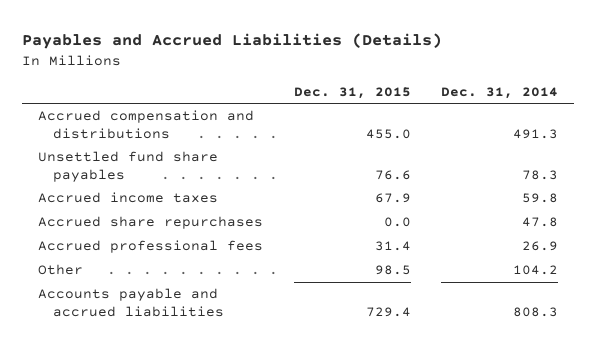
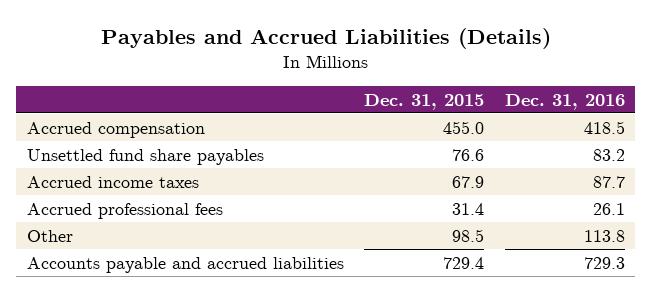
- | Dec. 31, 2015 | Dec. 31, 2014
+ | Dec. 31, 2015 | Dec. 31, 2016
- Accrued compensation and distributions | 455.0 | 491.3
+ Accrued compensation | 455.0 | 418.5
- Accrued share repurchases | 0.0 | 47.8

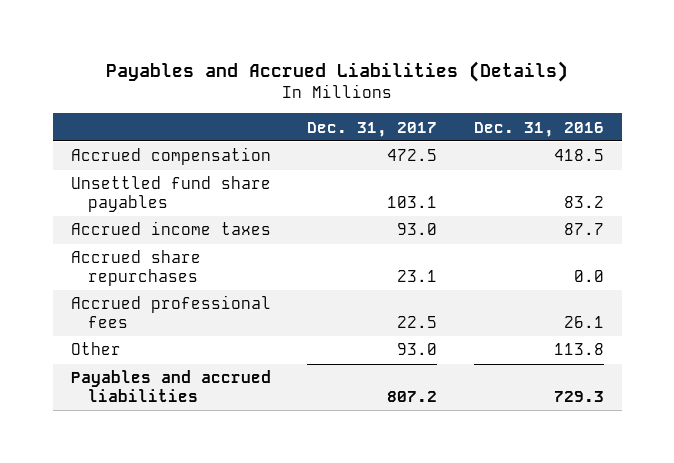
- | Dec. 31, 2015 | Dec. 31, 2016
+ | Dec. 31, 2017 | Dec. 31, 2016
+ Accrued share repurchases | 23.1 | 0.0
- Accounts payable and accrued liabilities | 729.4 | 729.3
+ Payables and accrued liabilities | 807.2 | 729.3

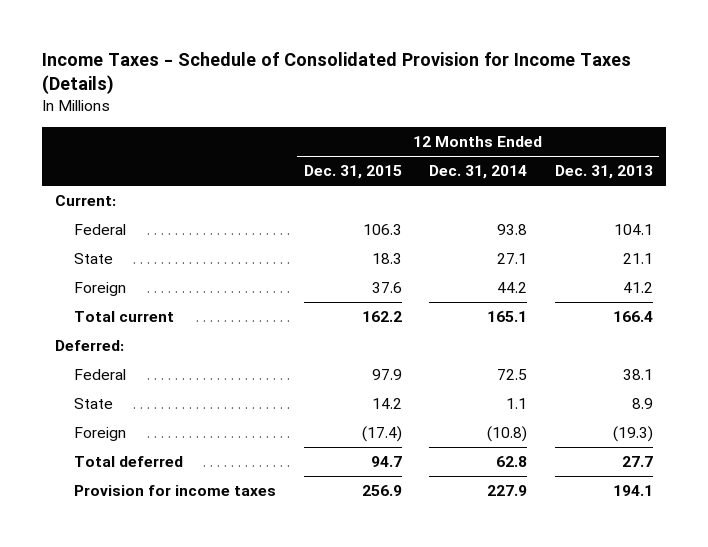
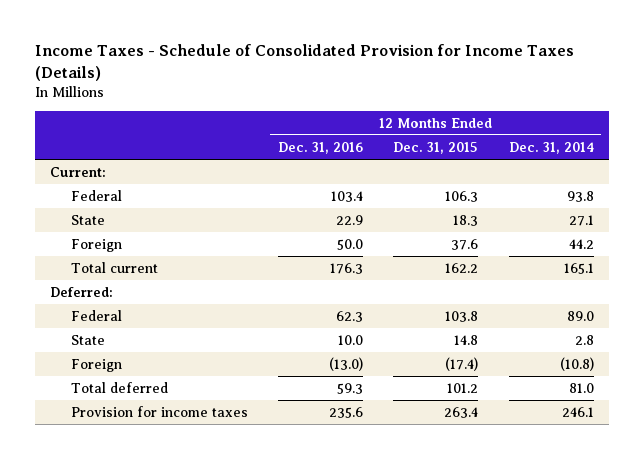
- | 12 Months Ended Dec. 31, 2015 | 12 Months Ended Dec. 31, 2014 | 12 Months Ended Dec. 31, 2013
+ | 12 Months Ended Dec. 31, 2016 | 12 Months Ended Dec. 31, 2015 | 12 Months Ended Dec. 31, 2014
- Federal | 97.9 | 72.5 | 38.1
- State | 14.2 | 1.1 | 8.9
+ Federal | 62.3 | 103.8 | 89.0
+ State | 10.0 | 14.8 | 2.8
- Total deferred | 94.7 | 62.8 | 27.7
- Provision for income taxes | 256.9 | 227.9 | 194.1
+ Total deferred | 59.3 | 101.2 | 81.0
+ Provision for income taxes | 235.6 | 263.4 | 246.1

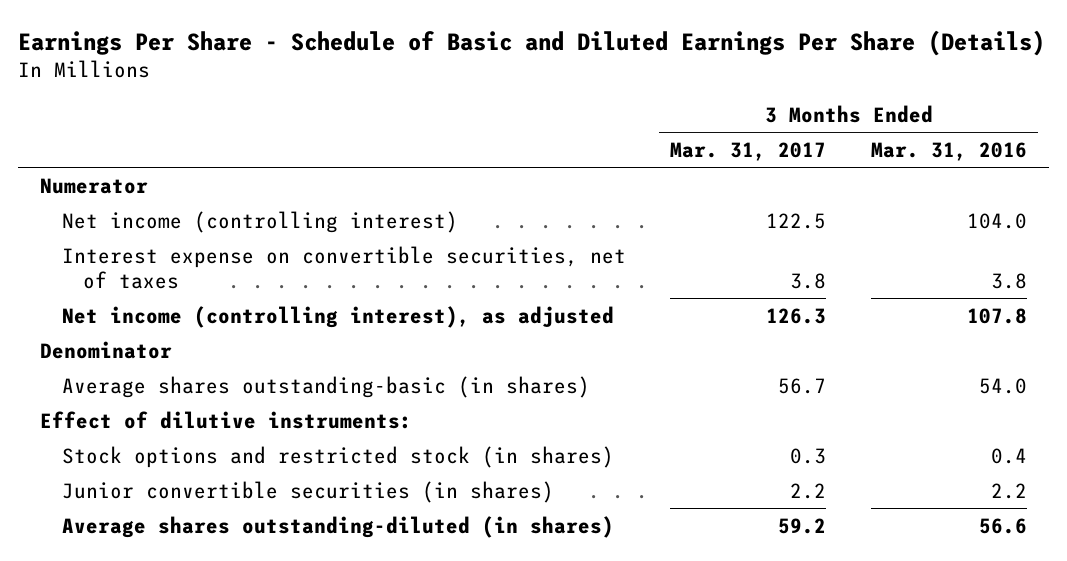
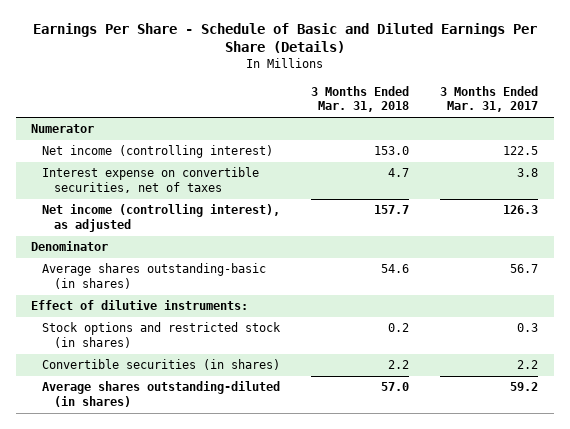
- | 3 Months Ended Mar. 31, 2017 | 3 Months Ended Mar. 31, 2016
+ | 3 Months Ended Mar. 31, 2018 | 3 Months Ended Mar. 31, 2017
- Junior convertible securities (in shares) | 2.2 | 2.2
+ Convertible securities (in shares) | 2.2 | 2.2

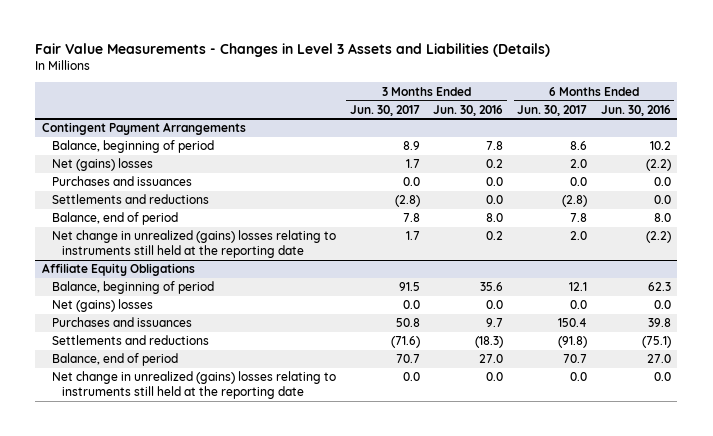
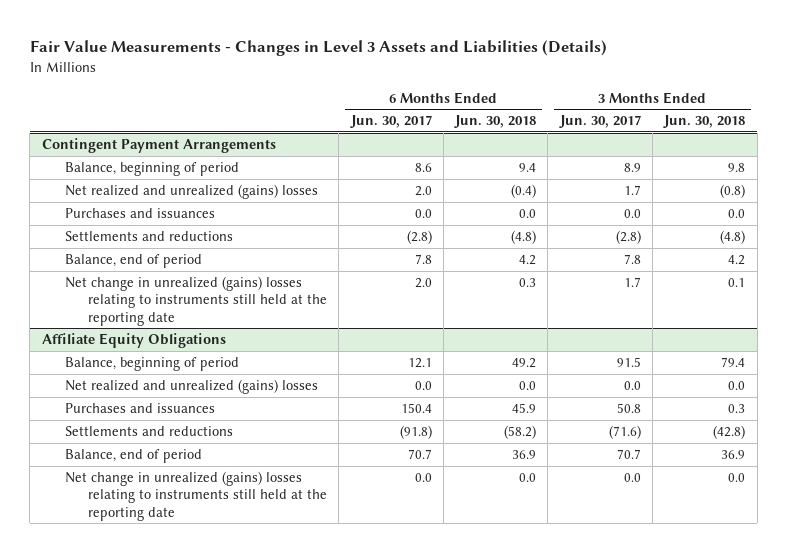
- | 3 Months Ended Jun. 30, 2017 | 3 Months Ended Jun. 30, 2016 | 6 Months Ended Jun. 30, 2017 | 6 Months Ended Jun. 30, 2016
+ | 6 Months Ended Jun. 30, 2017 | 6 Months Ended Jun. 30, 2018 | 3 Months Ended Jun. 30, 2017 | 3 Months Ended Jun. 30, 2018
@ Contingent Payment Arrangements
- Net (gains) losses | 1.7 | 0.2 | 2.0 | (2.2)
+ Net realized and unrealized (gains) losses | 2.0 | (0.4) | 1.7 | (0.8)
@ Affiliate Equity Obligations
- Net (gains) losses | 0.0 | 0.0 | 0.0 | 0.0
+ Net realized and unrealized (gains) losses | 0.0 | 0.0 | 0.0 | 0.0

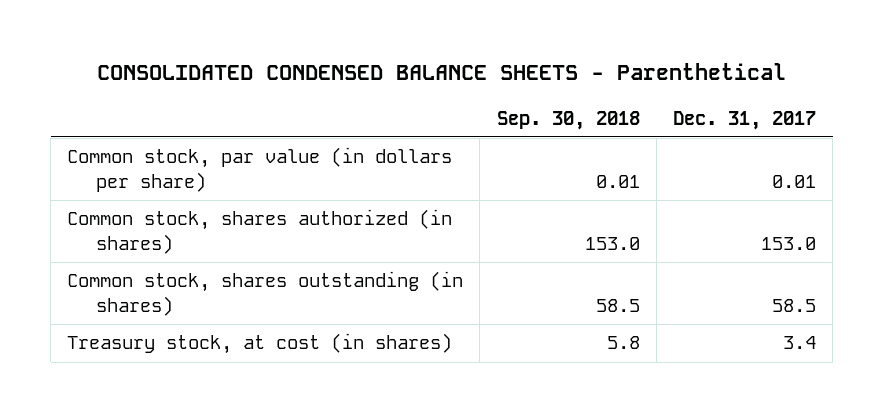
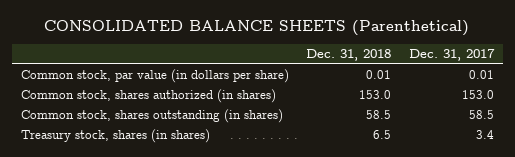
- CONSOLIDATED CONDENSED BALANCE SHEETS - Parenthetical
+ CONSOLIDATED BALANCE SHEETS (Parenthetical)
- | Sep. 30, 2018 | Dec. 31, 2017
+ | Dec. 31, 2018 | Dec. 31, 2017
- Treasury stock, at cost (in shares) | 5.8 | 3.4
+ Treasury stock, shares (in shares) | 6.5 | 3.4

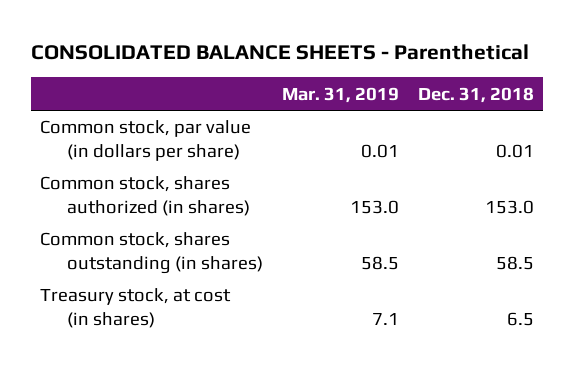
- CONSOLIDATED BALANCE SHEETS (Parenthetical)
+ CONSOLIDATED BALANCE SHEETS - Parenthetical
- | Dec. 31, 2018 | Dec. 31, 2017
+ | Mar. 31, 2019 | Dec. 31, 2018
- Treasury stock, shares (in shares) | 6.5 | 3.4
+ Treasury stock, at cost (in shares) | 7.1 | 6.5

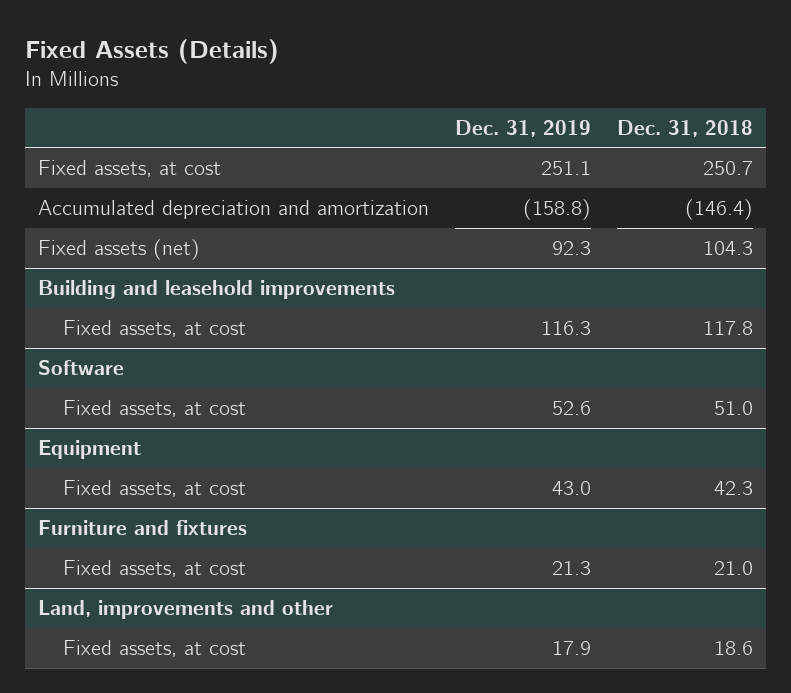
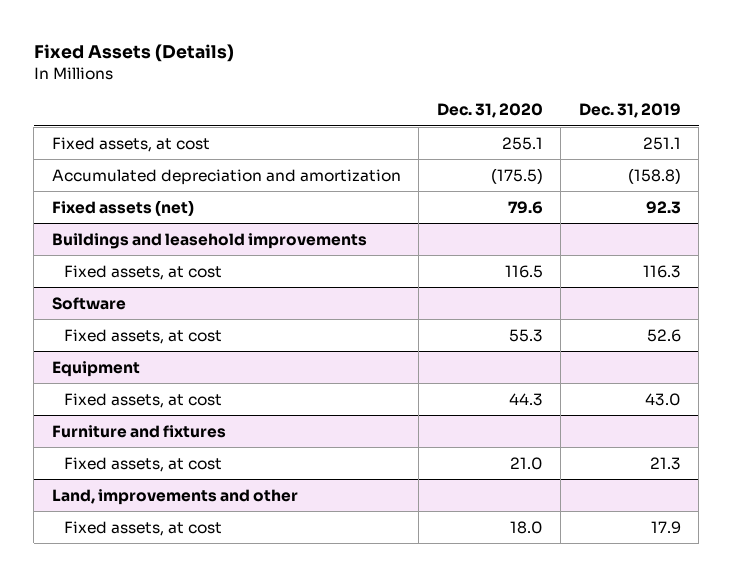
- | Dec. 31, 2019 | Dec. 31, 2018
+ | Dec. 31, 2020 | Dec. 31, 2019
- Building and leasehold improvements
+ Buildings and leasehold improvements

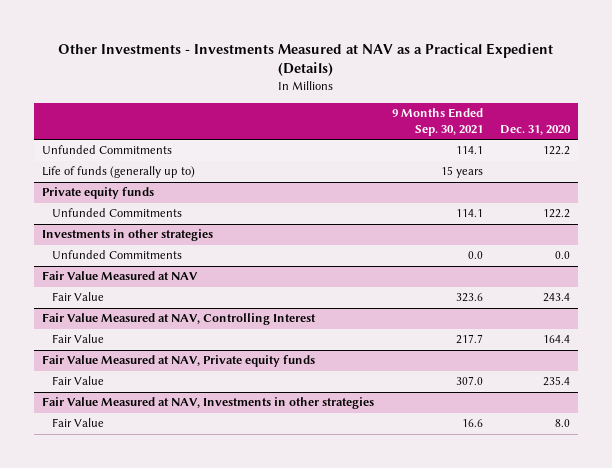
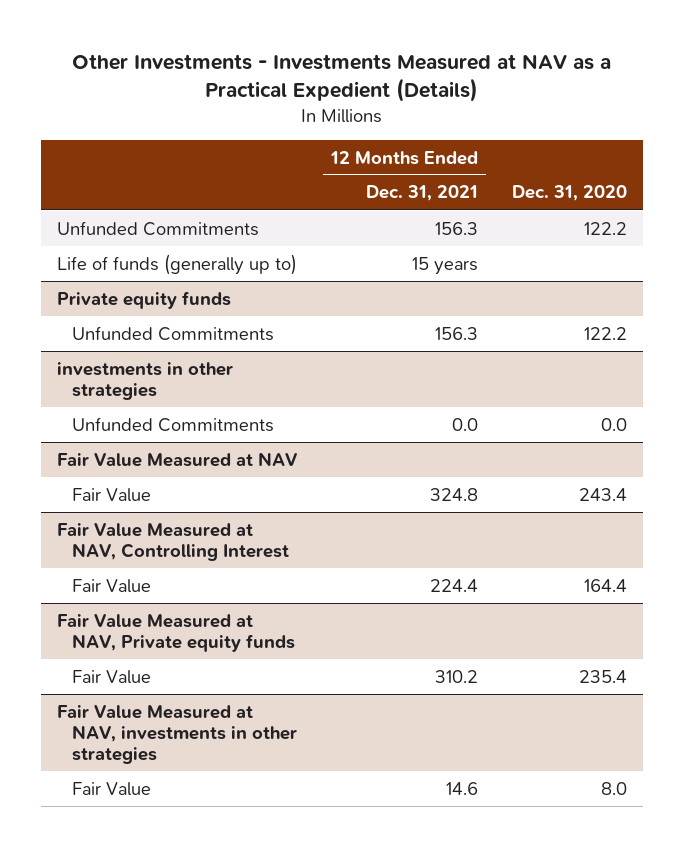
- | 9 Months Ended Sep. 30, 2021 | Dec. 31, 2020
+ | 12 Months Ended Dec. 31, 2021 | Dec. 31, 2020
- Investments in other strategies
+ investments in other strategies
- Fair Value Measured at NAV, Investments in other strategies
+ Fair Value Measured at NAV, investments in other strategies

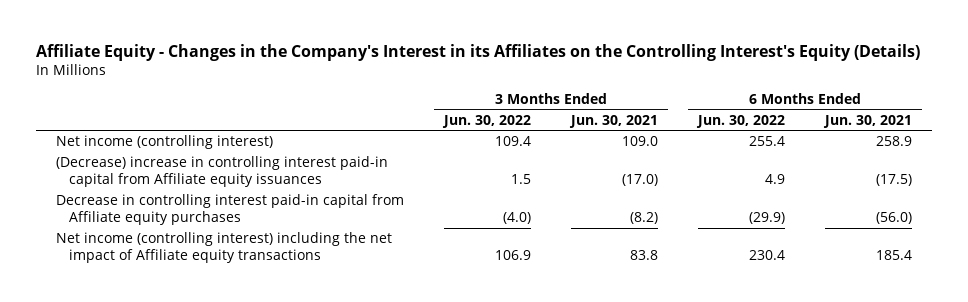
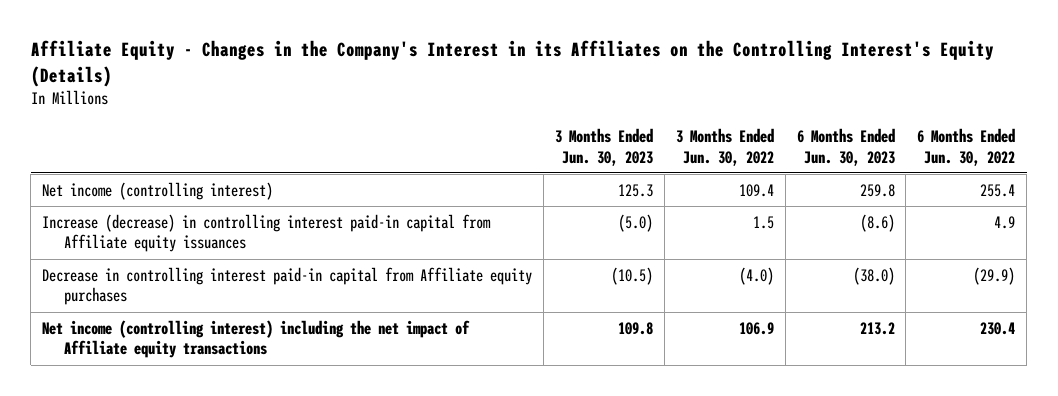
- | 3 Months Ended Jun. 30, 2022 | 3 Months Ended Jun. 30, 2021 | 6 Months Ended Jun. 30, 2022 | 6 Months Ended Jun. 30, 2021
+ | 3 Months Ended Jun. 30, 2023 | 3 Months Ended Jun. 30, 2022 | 6 Months Ended Jun. 30, 2023 | 6 Months Ended Jun. 30, 2022
- (Decrease) increase in controlling interest paid-in capital from Affiliate equity issuances | 1.5 | (17.0) | 4.9 | (17.5)
+ Increase (decrease) in controlling interest paid-in capital from Affiliate equity issuances | (5.0) | 1.5 | (8.6) | 4.9

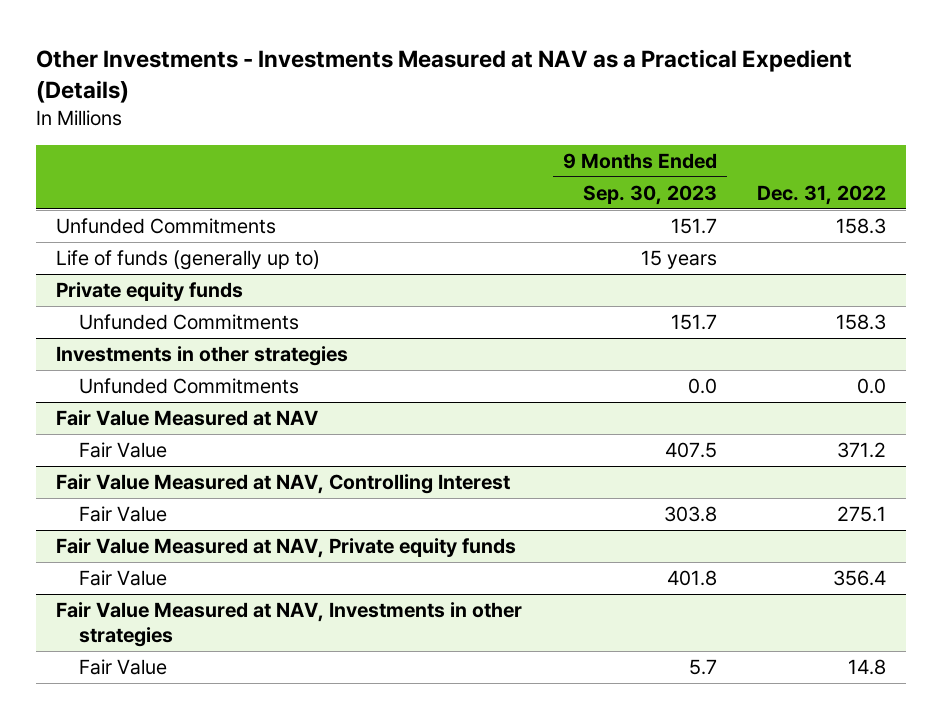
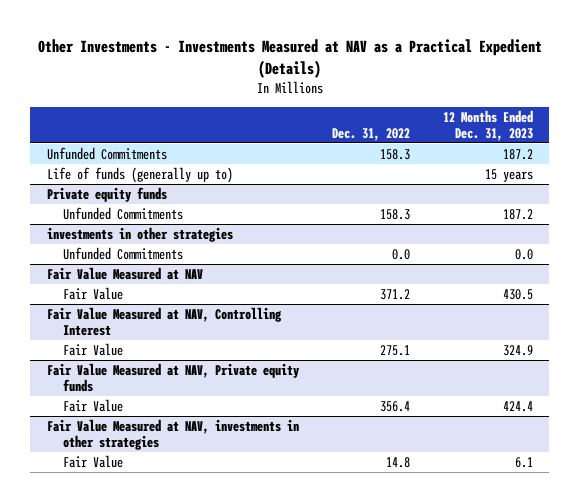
- | 9 Months Ended Sep. 30, 2023 | Dec. 31, 2022
+ | Dec. 31, 2022 | 12 Months Ended Dec. 31, 2023
- Investments in other strategies
+ investments in other strategies
- Fair Value Measured at NAV, Investments in other strategies
+ Fair Value Measured at NAV, investments in other strategies

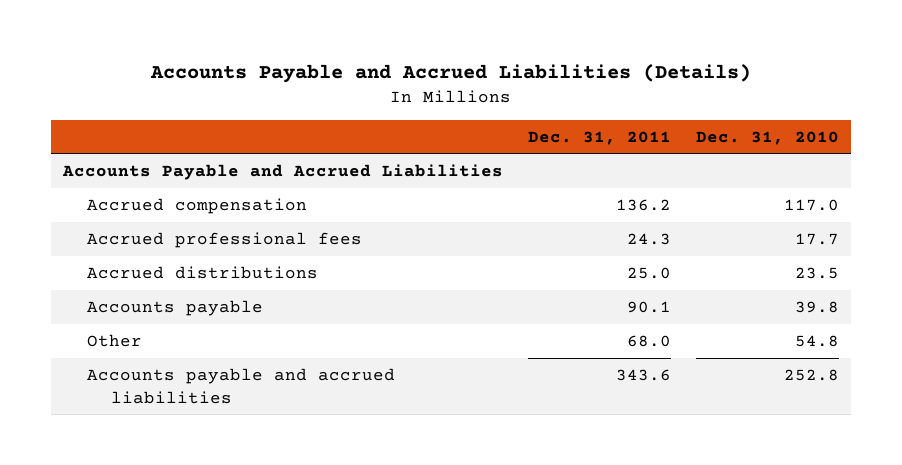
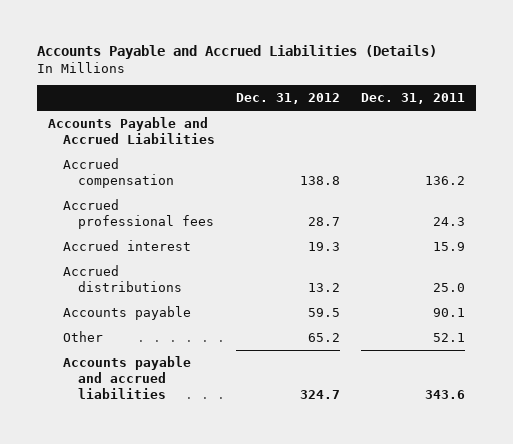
- | Dec. 31, 2011 | Dec. 31, 2010
+ | Dec. 31, 2012 | Dec. 31, 2011
+ Accrued interest | 19.3 | 15.9
- Other | 68.0 | 54.8
+ Other | 65.2 | 52.1

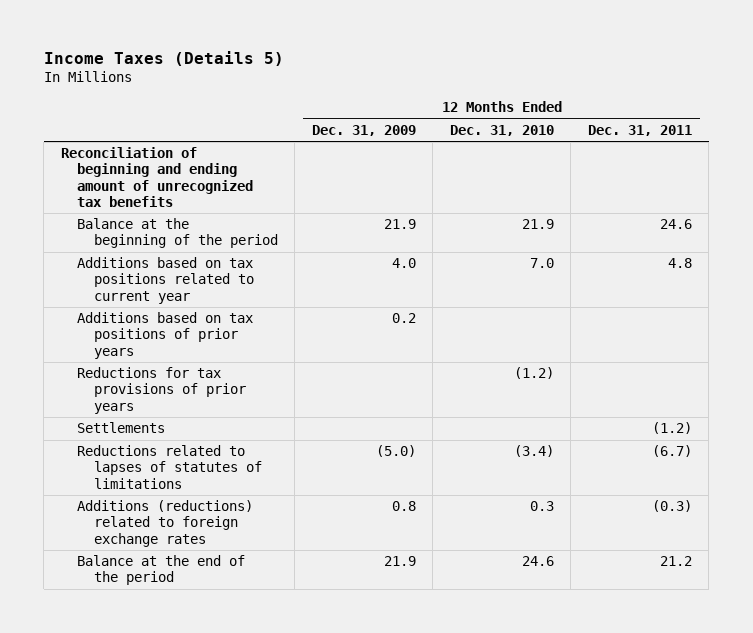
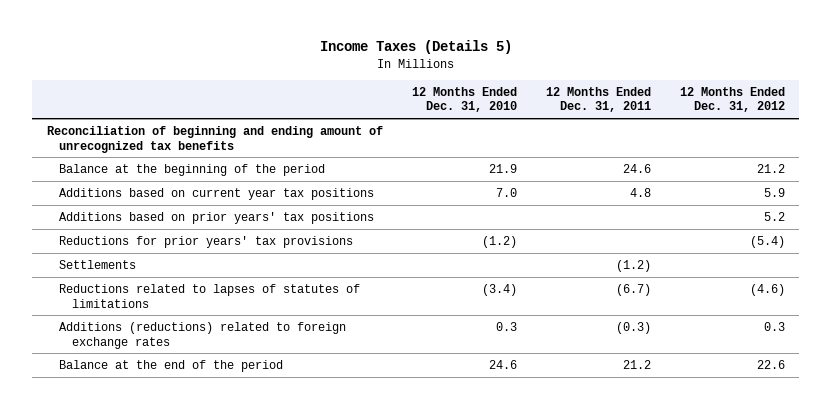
- | 12 Months Ended Dec. 31, 2009 | 12 Months Ended Dec. 31, 2010 | 12 Months Ended Dec. 31, 2011
+ | 12 Months Ended Dec. 31, 2010 | 12 Months Ended Dec. 31, 2011 | 12 Months Ended Dec. 31, 2012
- Additions based on tax positions related to current year | 4.0 | 7.0 | 4.8
- Additions based on tax positions of prior years | 0.2 | |
- Reductions for tax provisions of prior years | | (1.2) |
+ Additions based on current year tax positions | 7.0 | 4.8 | 5.9
+ Additions based on prior years' tax positions | | | 5.2
+ Reductions for prior years' tax provisions | (1.2) | | (5.4)

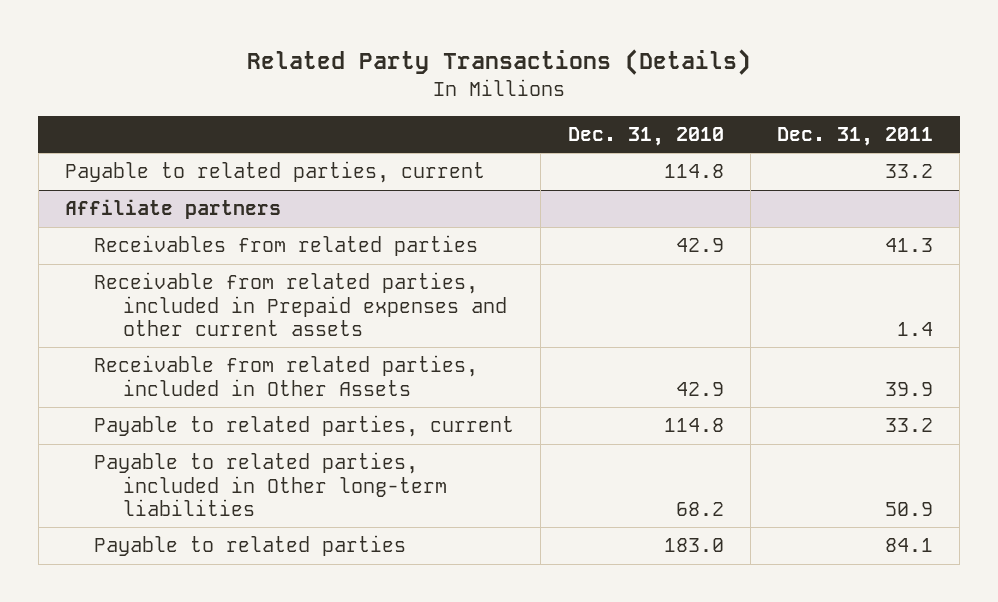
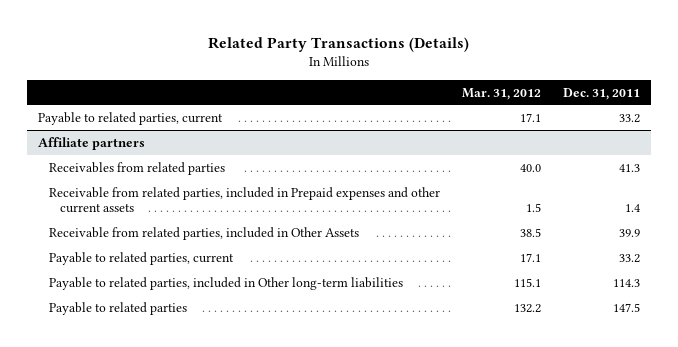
- | Dec. 31, 2010 | Dec. 31, 2011
+ | Mar. 31, 2012 | Dec. 31, 2011
@ Affiliate partners
- Payable to related parties, included in Other long-term liabilities | 68.2 | 50.9
- Payable to related parties | 183.0 | 84.1
+ Payable to related parties, included in Other long-term liabilities | 115.1 | 114.3
+ Payable to related parties | 132.2 | 147.5

